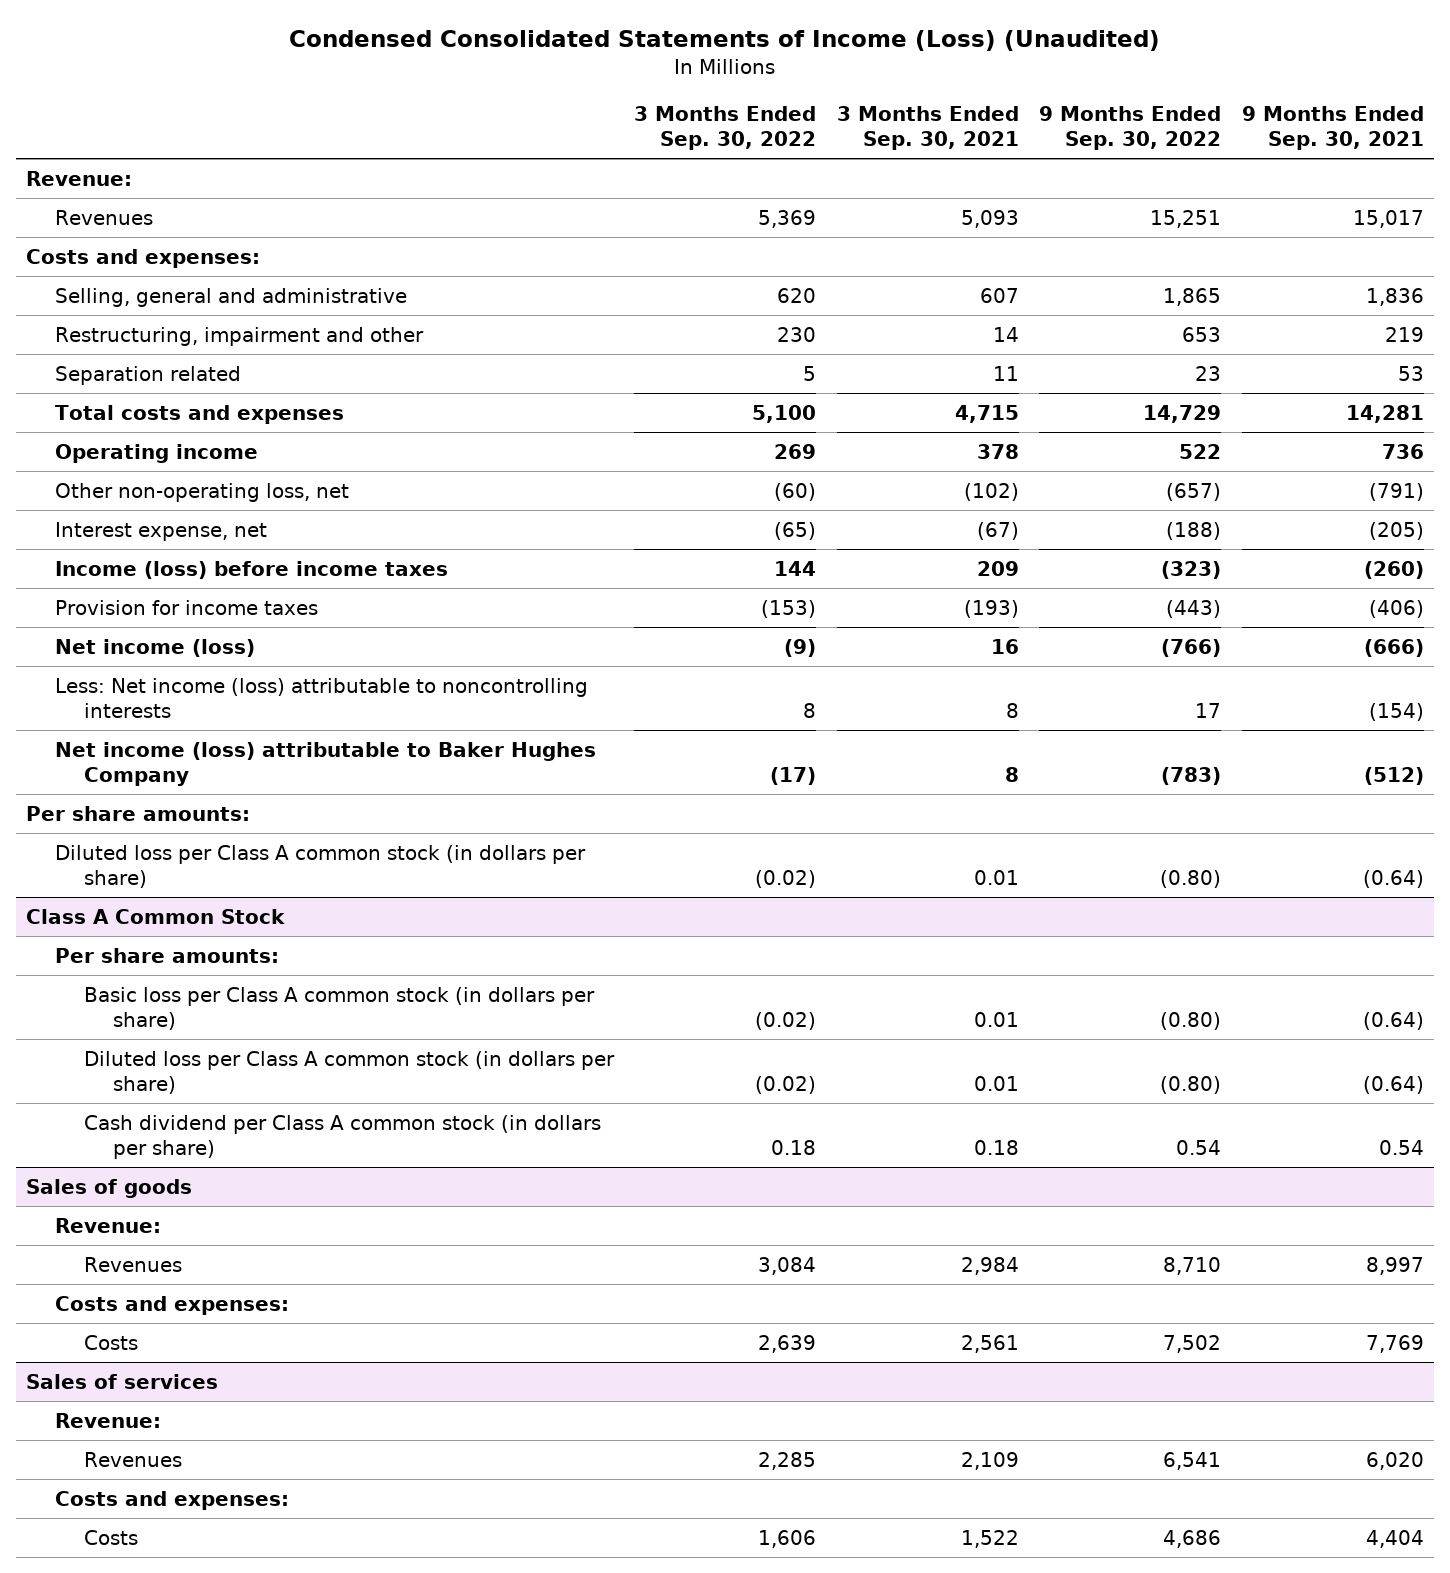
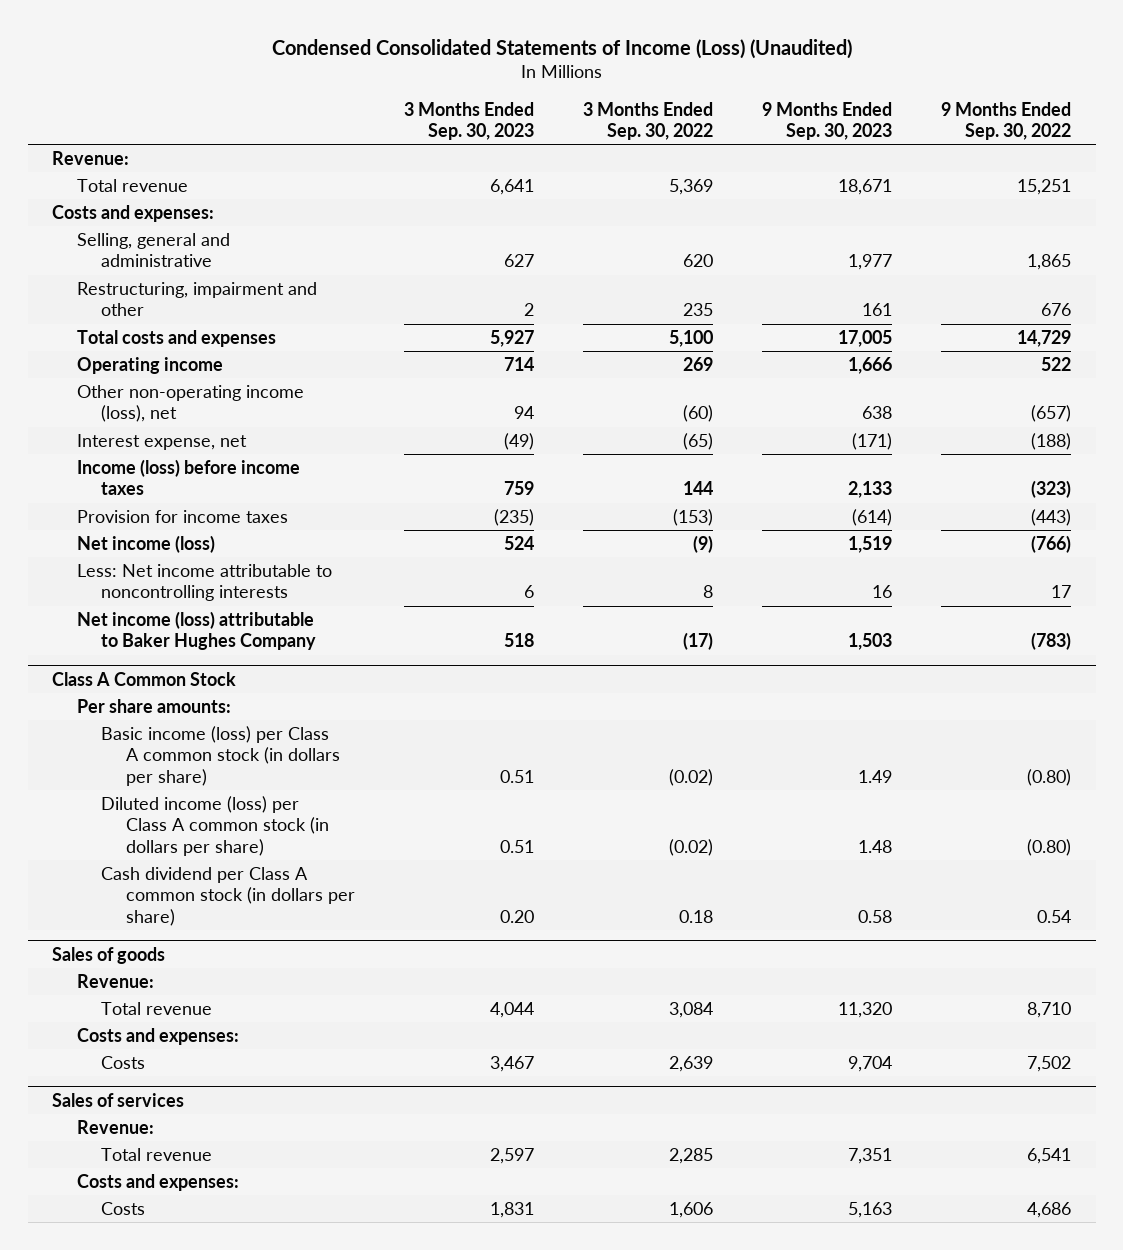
- | 3 Months Ended Sep. 30, 2022 | 3 Months Ended Sep. 30, 2021 | 9 Months Ended Sep. 30, 2022 | 9 Months Ended Sep. 30, 2021
+ | 3 Months Ended Sep. 30, 2023 | 3 Months Ended Sep. 30, 2022 | 9 Months Ended Sep. 30, 2023 | 9 Months Ended Sep. 30, 2022
- Revenues | 5,369 | 5,093 | 15,251 | 15,017
+ Total revenue | 6,641 | 5,369 | 18,671 | 15,251
- Restructuring, impairment and other | 230 | 14 | 653 | 219
- Separation related | 5 | 11 | 23 | 53
+ Restructuring, impairment and other | 2 | 235 | 161 | 676
- Other non-operating loss, net | (60) | (102) | (657) | (791)
+ Other non-operating income (loss), net | 94 | (60) | 638 | (657)
- Less: Net income (loss) attributable to noncontrolling interests | 8 | 8 | 17 | (154)
+ Less: Net income attributable to noncontrolling interests | 6 | 8 | 16 | 17
- Per share amounts:
- Diluted loss per Class A common stock (in dollars per share) | (0.02) | 0.01 | (0.80) | (0.64)
@ Class A Common Stock
- Basic loss per Class A common stock (in dollars per share) | (0.02) | 0.01 | (0.80) | (0.64)
- Diluted loss per Class A common stock (in dollars per share) | (0.02) | 0.01 | (0.80) | (0.64)
+ Basic income (loss) per Class A common stock (in dollars per share) | 0.51 | (0.02) | 1.49 | (0.80)
+ Diluted income (loss) per Class A common stock (in dollars per share) | 0.51 | (0.02) | 1.48 | (0.80)
@ Sales of goods
- Revenues | 3,084 | 2,984 | 8,710 | 8,997
+ Total revenue | 4,044 | 3,084 | 11,320 | 8,710
@ Sales of services
- Revenues | 2,285 | 2,109 | 6,541 | 6,020
+ Total revenue | 2,597 | 2,285 | 7,351 | 6,541

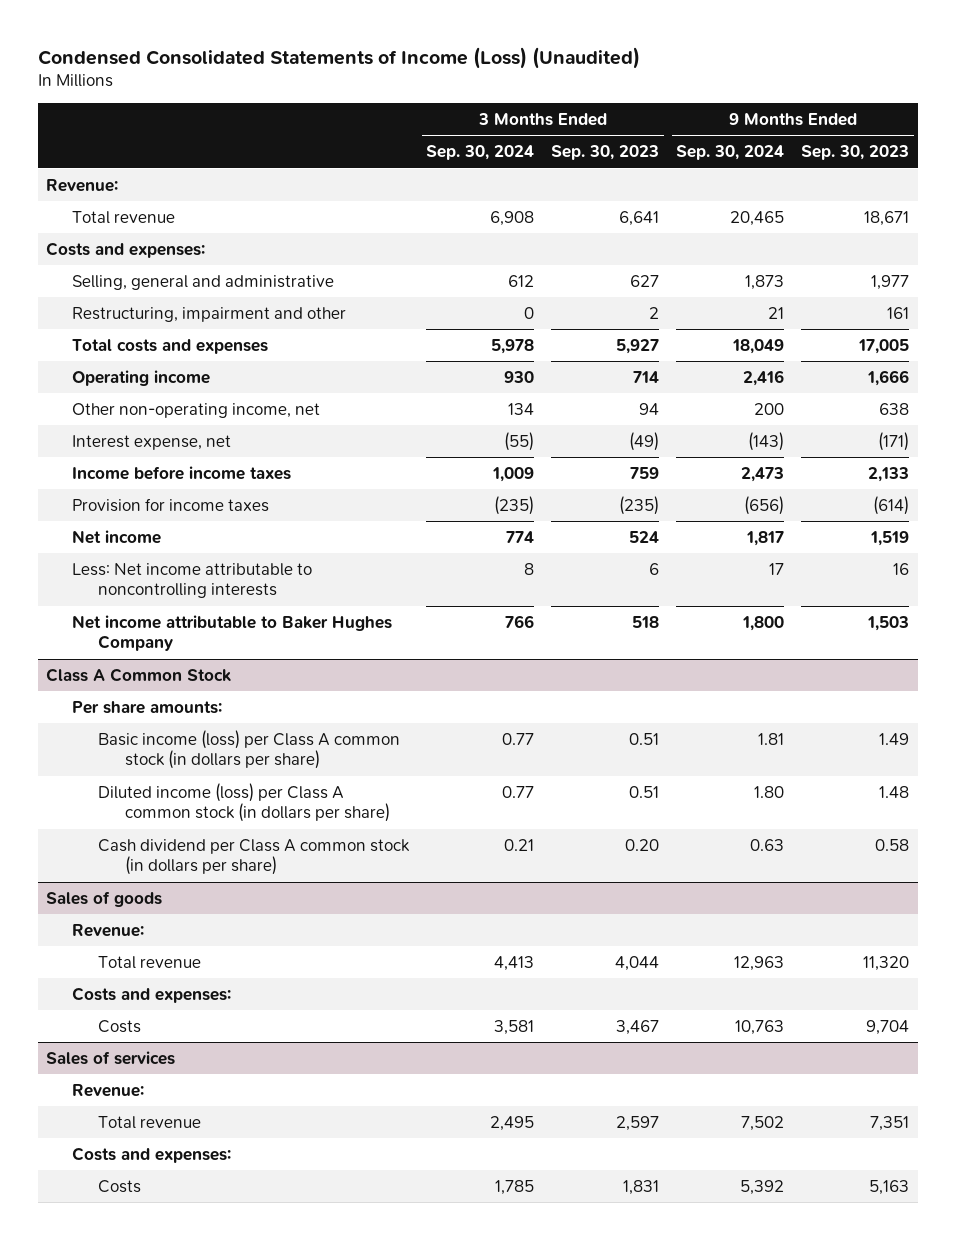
- | 3 Months Ended Sep. 30, 2023 | 3 Months Ended Sep. 30, 2022 | 9 Months Ended Sep. 30, 2023 | 9 Months Ended Sep. 30, 2022
+ | 3 Months Ended Sep. 30, 2024 | 3 Months Ended Sep. 30, 2023 | 9 Months Ended Sep. 30, 2024 | 9 Months Ended Sep. 30, 2023
- Other non-operating income (loss), net | 94 | (60) | 638 | (657)
+ Other non-operating income, net | 134 | 94 | 200 | 638
- Income (loss) before income taxes | 759 | 144 | 2,133 | (323)
+ Income before income taxes | 1,009 | 759 | 2,473 | 2,133
- Net income (loss) | 524 | (9) | 1,519 | (766)
+ Net income | 774 | 524 | 1,817 | 1,519
- Net income (loss) attributable to Baker Hughes Company | 518 | (17) | 1,503 | (783)
+ Net income attributable to Baker Hughes Company | 766 | 518 | 1,800 | 1,503

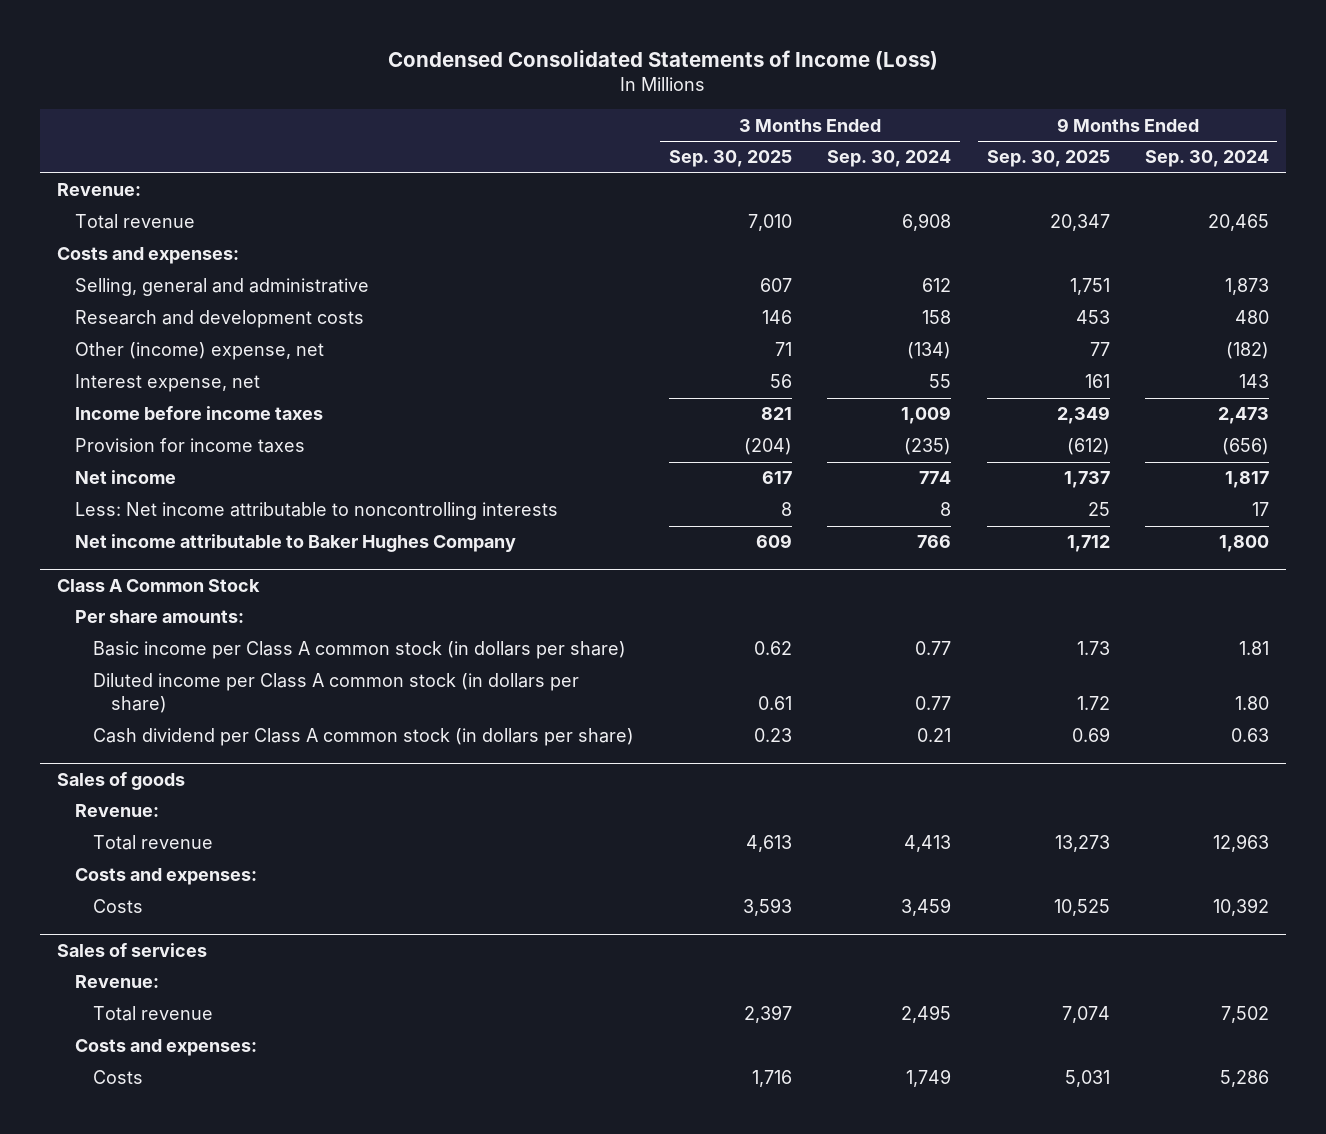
- Condensed Consolidated Statements of Income (Loss) (Unaudited)
+ Condensed Consolidated Statements of Income (Loss)
- | 3 Months Ended Sep. 30, 2024 | 3 Months Ended Sep. 30, 2023 | 9 Months Ended Sep. 30, 2024 | 9 Months Ended Sep. 30, 2023
+ | 3 Months Ended Sep. 30, 2025 | 3 Months Ended Sep. 30, 2024 | 9 Months Ended Sep. 30, 2025 | 9 Months Ended Sep. 30, 2024
- Restructuring, impairment and other | 0 | 2 | 21 | 161
- Total costs and expenses | 5,978 | 5,927 | 18,049 | 17,005
- Operating income | 930 | 714 | 2,416 | 1,666
- Other non-operating income, net | 134 | 94 | 200 | 638
- Interest expense, net | (55) | (49) | (143) | (171)
+ Research and development costs | 146 | 158 | 453 | 480
+ Other (income) expense, net | 71 | (134) | 77 | (182)
+ Interest expense, net | 56 | 55 | 161 | 143
@ Class A Common Stock
- Basic income (loss) per Class A common stock (in dollars per share) | 0.77 | 0.51 | 1.81 | 1.49
- Diluted income (loss) per Class A common stock (in dollars per share) | 0.77 | 0.51 | 1.80 | 1.48
+ Basic income per Class A common stock (in dollars per share) | 0.62 | 0.77 | 1.73 | 1.81
+ Diluted income per Class A common stock (in dollars per share) | 0.61 | 0.77 | 1.72 | 1.80
@ Sales of goods
- Costs | 3,581 | 3,467 | 10,763 | 9,704
+ Costs | 3,593 | 3,459 | 10,525 | 10,392
@ Sales of services
- Costs | 1,785 | 1,831 | 5,392 | 5,163
+ Costs | 1,716 | 1,749 | 5,031 | 5,286

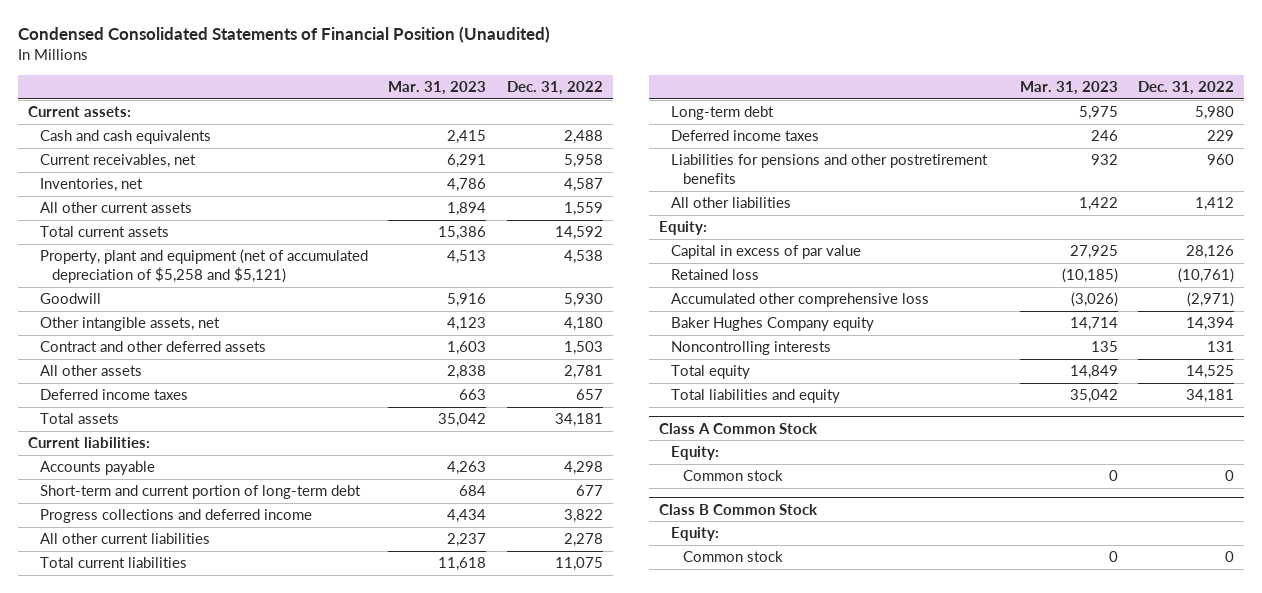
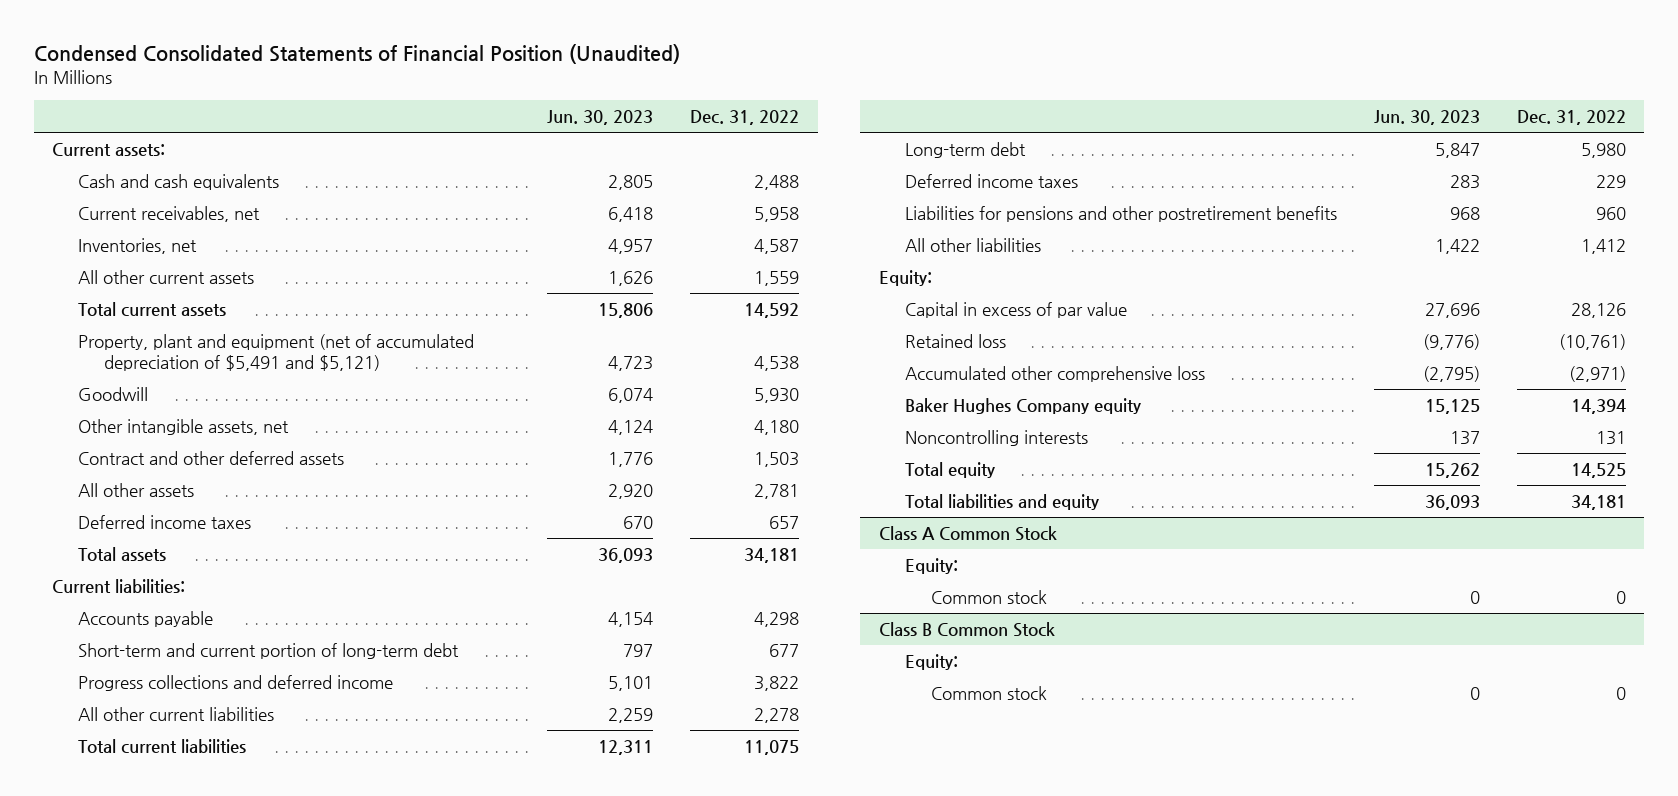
- | Mar. 31, 2023 | Dec. 31, 2022
+ | Jun. 30, 2023 | Dec. 31, 2022
- Property, plant and equipment (net of accumulated depreciation of $5,258 and $5,121) | 4,513 | 4,538
+ Property, plant and equipment (net of accumulated depreciation of $5,491 and $5,121) | 4,723 | 4,538

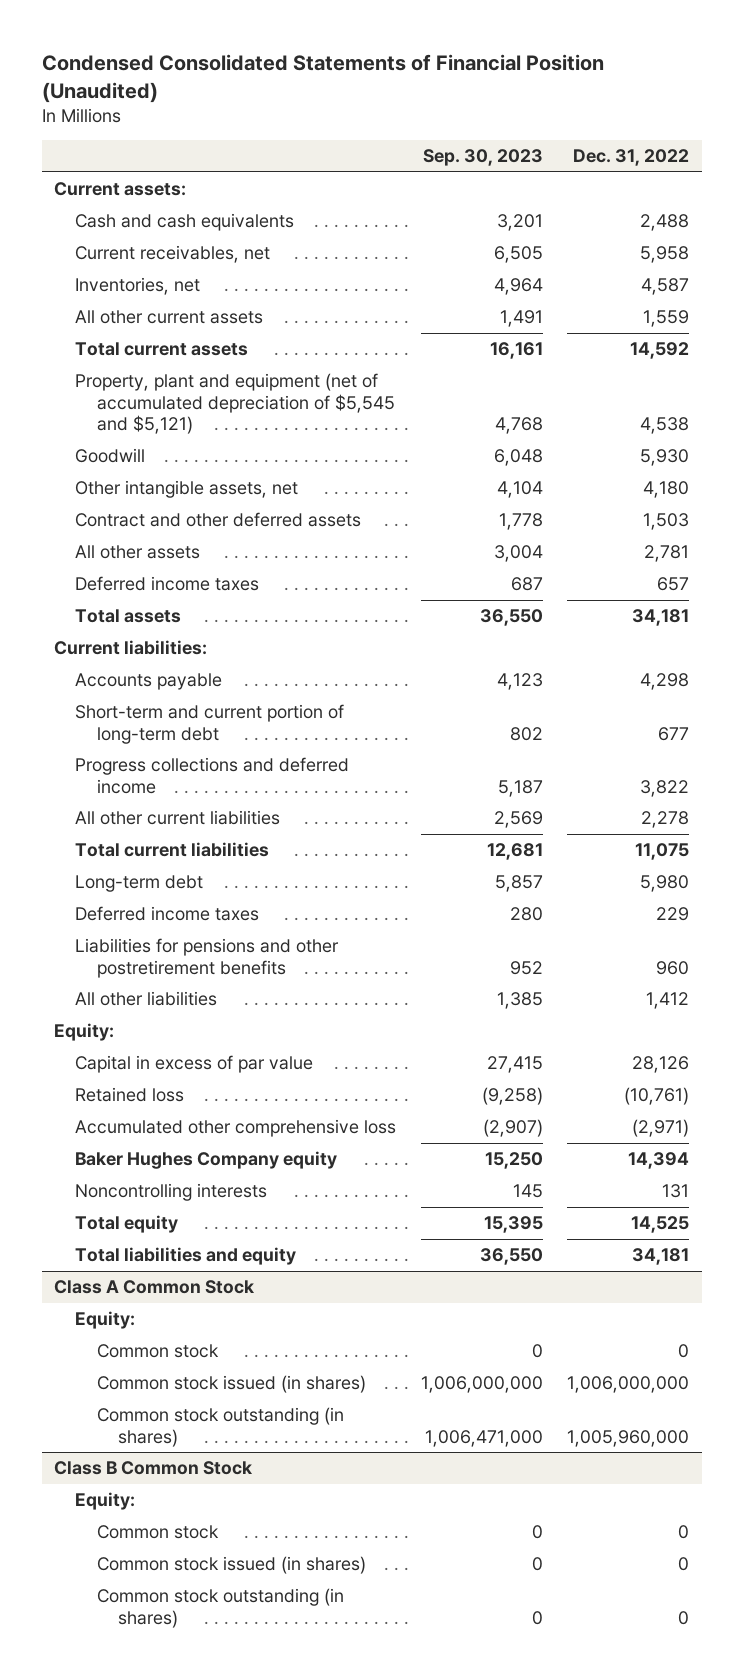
- | Jun. 30, 2023 | Dec. 31, 2022
+ | Sep. 30, 2023 | Dec. 31, 2022
- Property, plant and equipment (net of accumulated depreciation of $5,491 and $5,121) | 4,723 | 4,538
+ Property, plant and equipment (net of accumulated depreciation of $5,545 and $5,121) | 4,768 | 4,538
@ Class A Common Stock
+ Common stock issued (in shares) | 1,006,000,000 | 1,006,000,000
+ Common stock outstanding (in shares) | 1,006,471,000 | 1,005,960,000
@ Class B Common Stock
+ Common stock issued (in shares) | 0 | 0
+ Common stock outstanding (in shares) | 0 | 0

